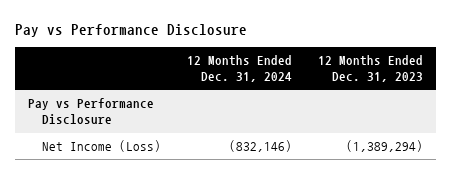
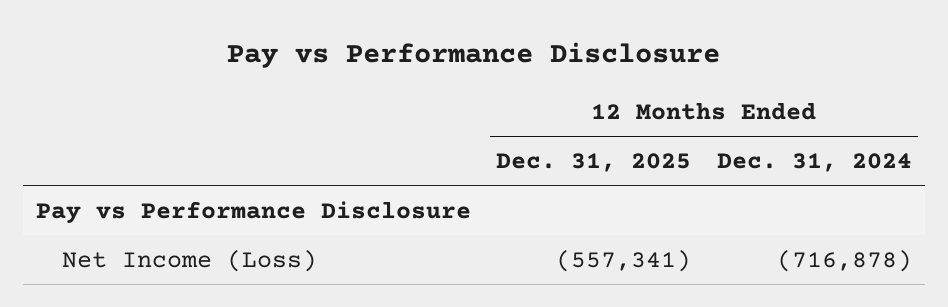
- | 12 Months Ended Dec. 31, 2024 | 12 Months Ended Dec. 31, 2023
+ | 12 Months Ended Dec. 31, 2025 | 12 Months Ended Dec. 31, 2024
- Net Income (Loss) | (832,146) | (1,389,294)
+ Net Income (Loss) | (557,341) | (716,878)

